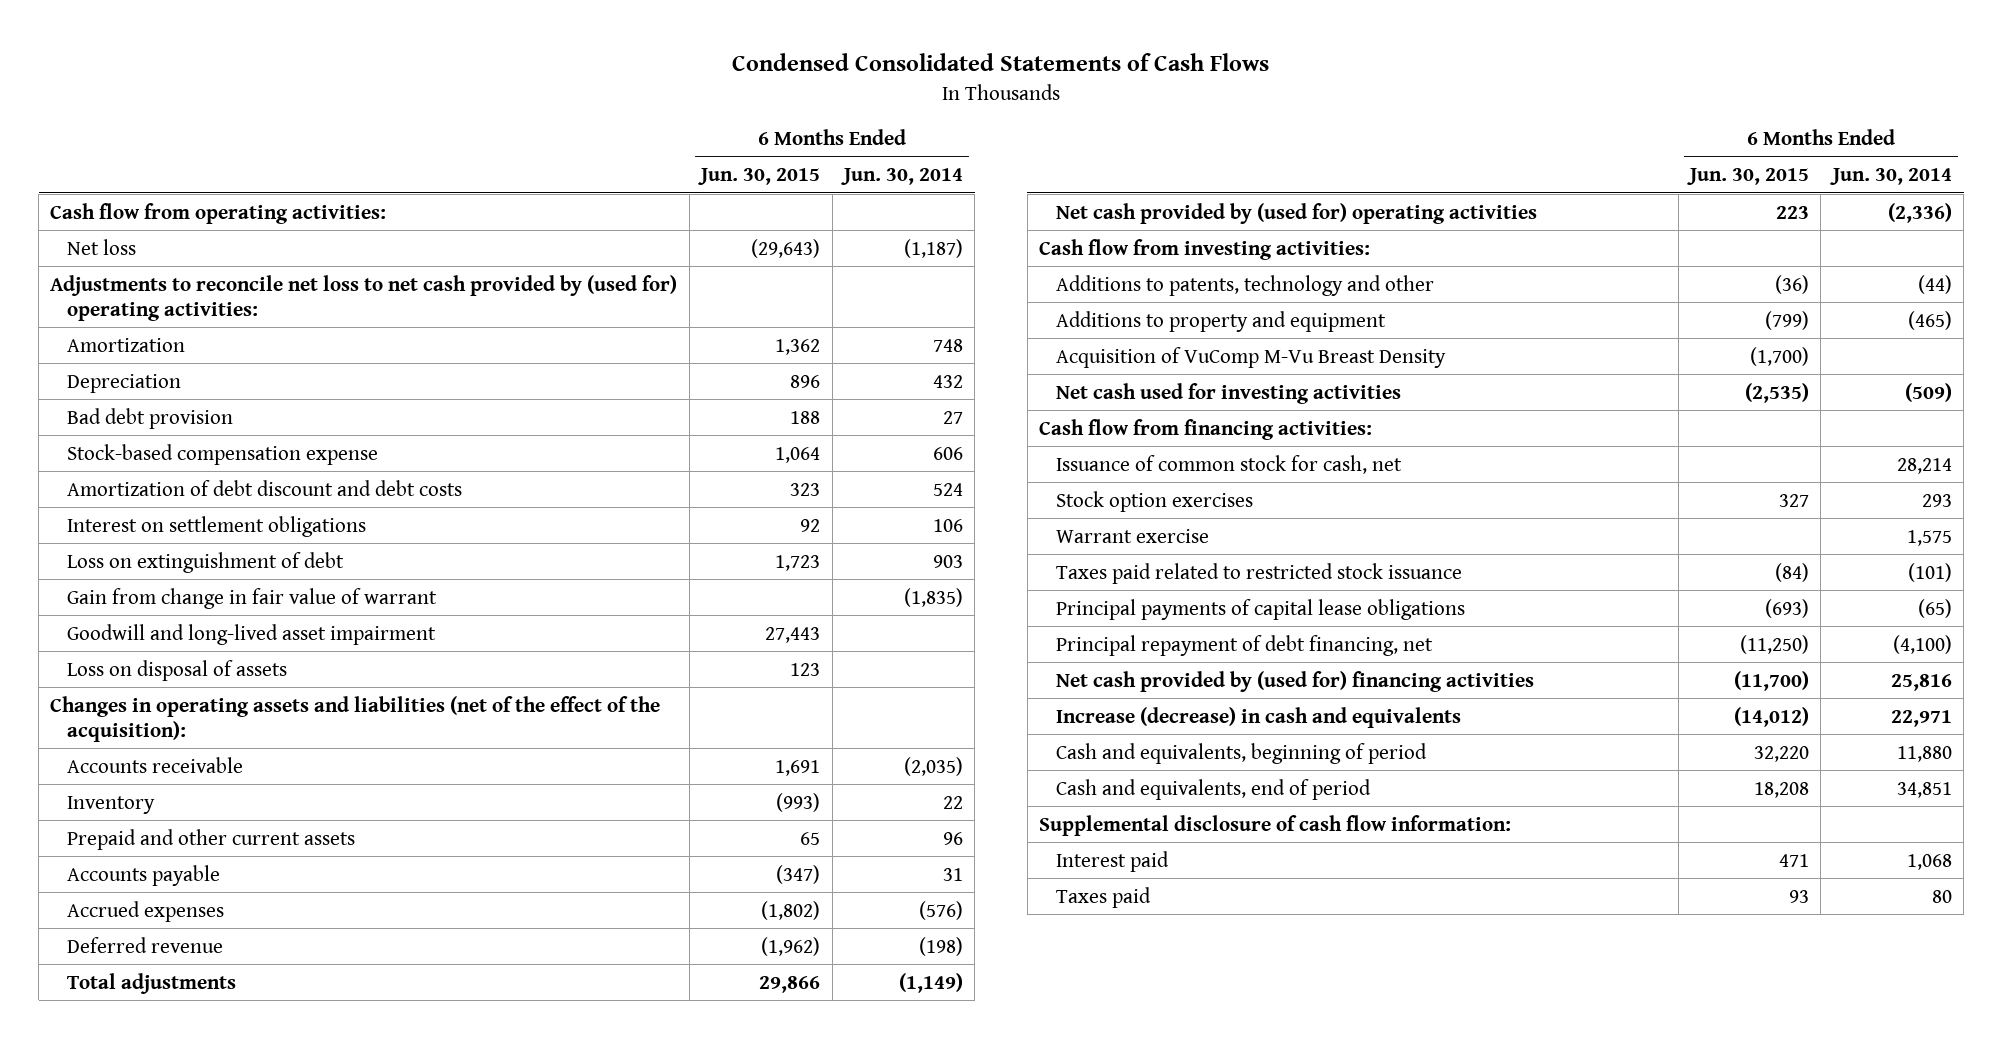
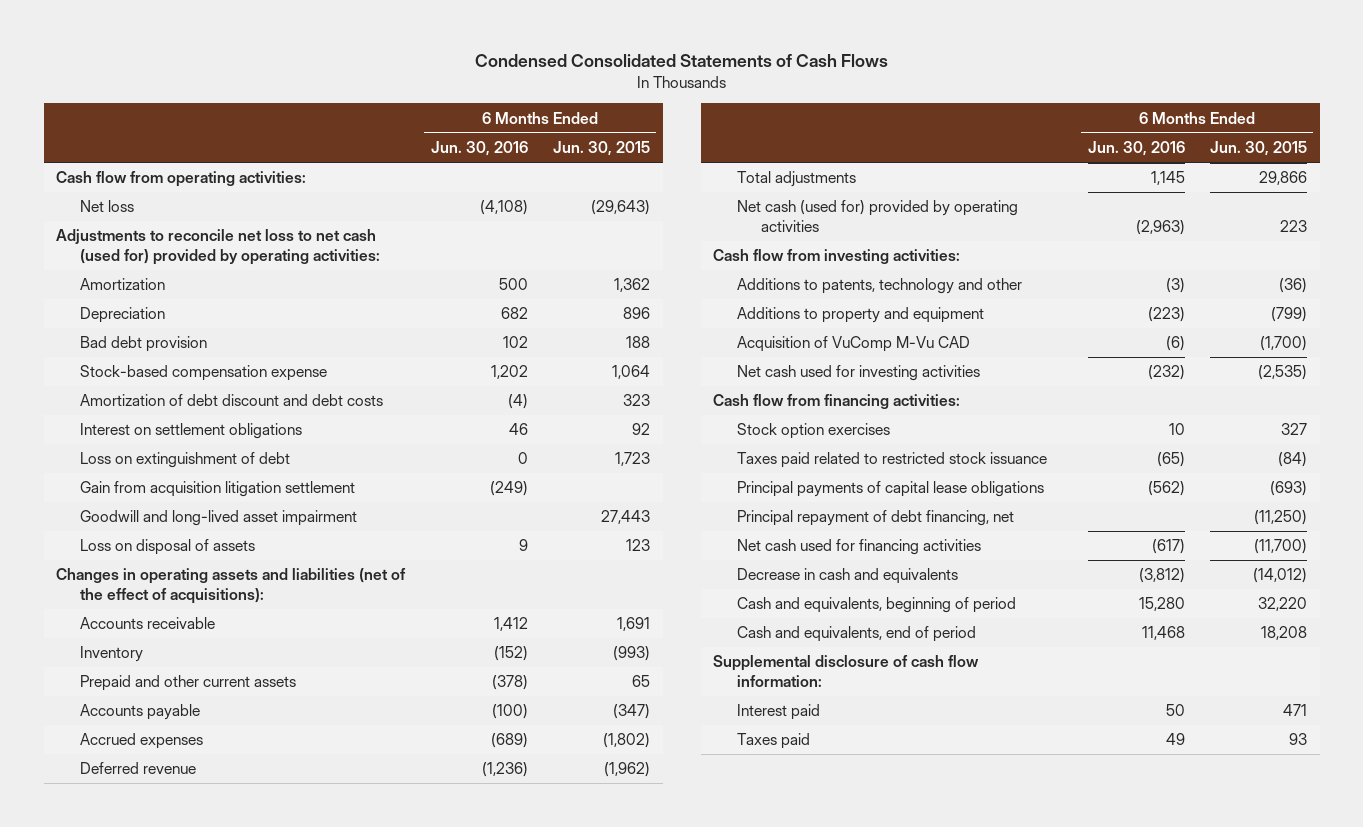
- | 6 Months Ended Jun. 30, 2015 | 6 Months Ended Jun. 30, 2014
+ | 6 Months Ended Jun. 30, 2016 | 6 Months Ended Jun. 30, 2015
- Adjustments to reconcile net loss to net cash provided by (used for) operating activities:
+ Adjustments to reconcile net loss to net cash (used for) provided by operating activities:
- Gain from change in fair value of warrant | | (1,835)
+ Gain from acquisition litigation settlement | (249) |
- Changes in operating assets and liabilities (net of the effect of the acquisition):
+ Changes in operating assets and liabilities (net of the effect of acquisitions):
- Net cash provided by (used for) operating activities | 223 | (2,336)
+ Net cash (used for) provided by operating activities | (2,963) | 223
- Acquisition of VuComp M-Vu Breast Density | (1,700) |
+ Acquisition of VuComp M-Vu CAD | (6) | (1,700)
- Issuance of common stock for cash, net | | 28,214
- Warrant exercise | | 1,575
- Net cash provided by (used for) financing activities | (11,700) | 25,816
- Increase (decrease) in cash and equivalents | (14,012) | 22,971
+ Net cash used for financing activities | (617) | (11,700)
+ Decrease in cash and equivalents | (3,812) | (14,012)

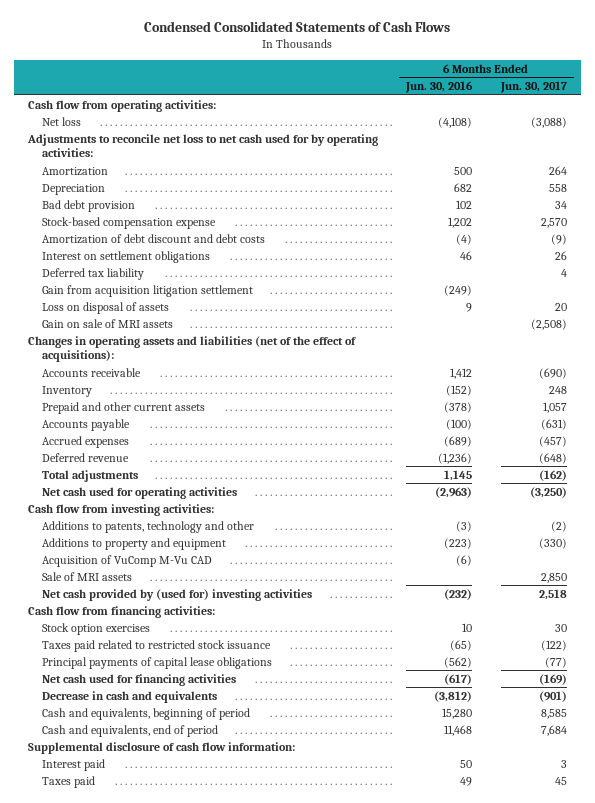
- | 6 Months Ended Jun. 30, 2016 | 6 Months Ended Jun. 30, 2015
+ | 6 Months Ended Jun. 30, 2016 | 6 Months Ended Jun. 30, 2017
- Adjustments to reconcile net loss to net cash (used for) provided by operating activities:
+ Adjustments to reconcile net loss to net cash used for by operating activities:
- Loss on extinguishment of debt | 0 | 1,723
+ Deferred tax liability | | 4
- Goodwill and long-lived asset impairment | | 27,443
+ Gain on sale of MRI assets | | (2,508)
- Net cash (used for) provided by operating activities | (2,963) | 223
+ Net cash used for operating activities | (2,963) | (3,250)
- Net cash used for investing activities | (232) | (2,535)
+ Sale of MRI assets | | 2,850
+ Net cash provided by (used for) investing activities | (232) | 2,518
- Principal repayment of debt financing, net | | (11,250)

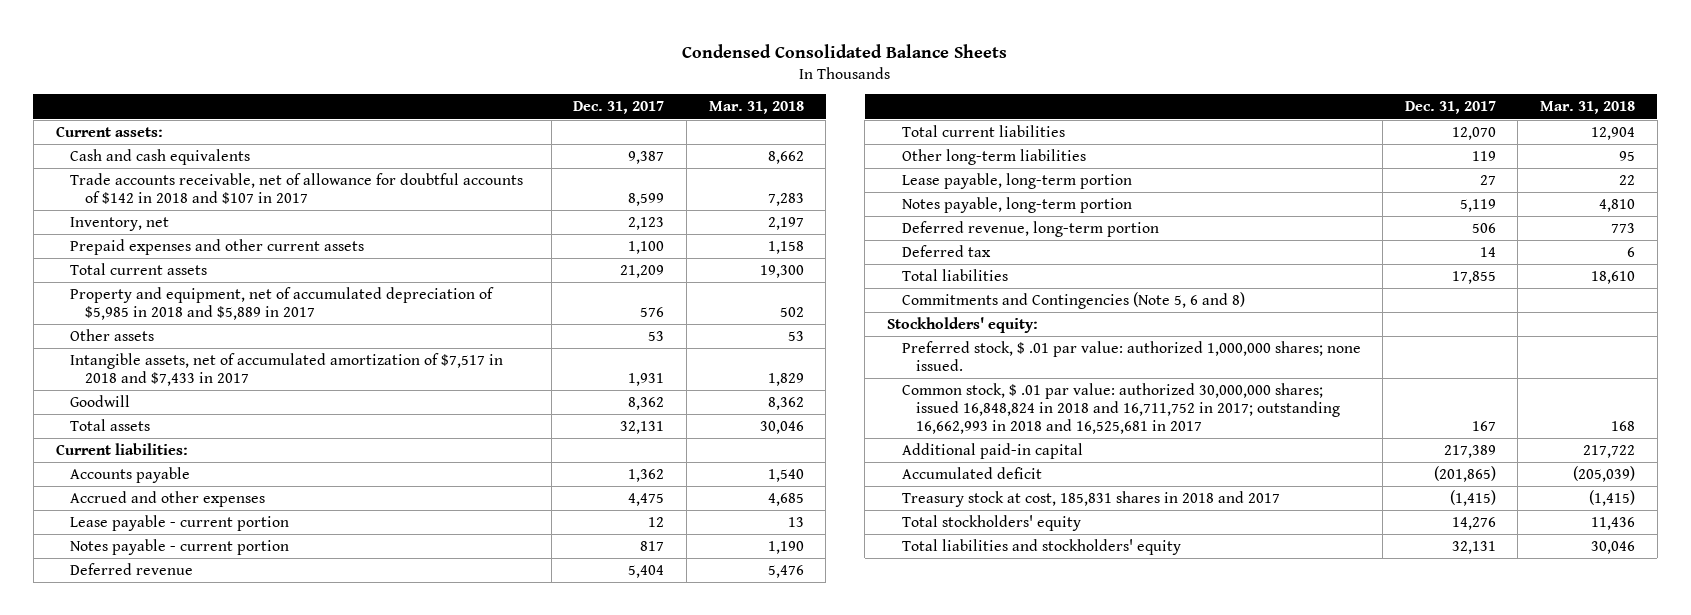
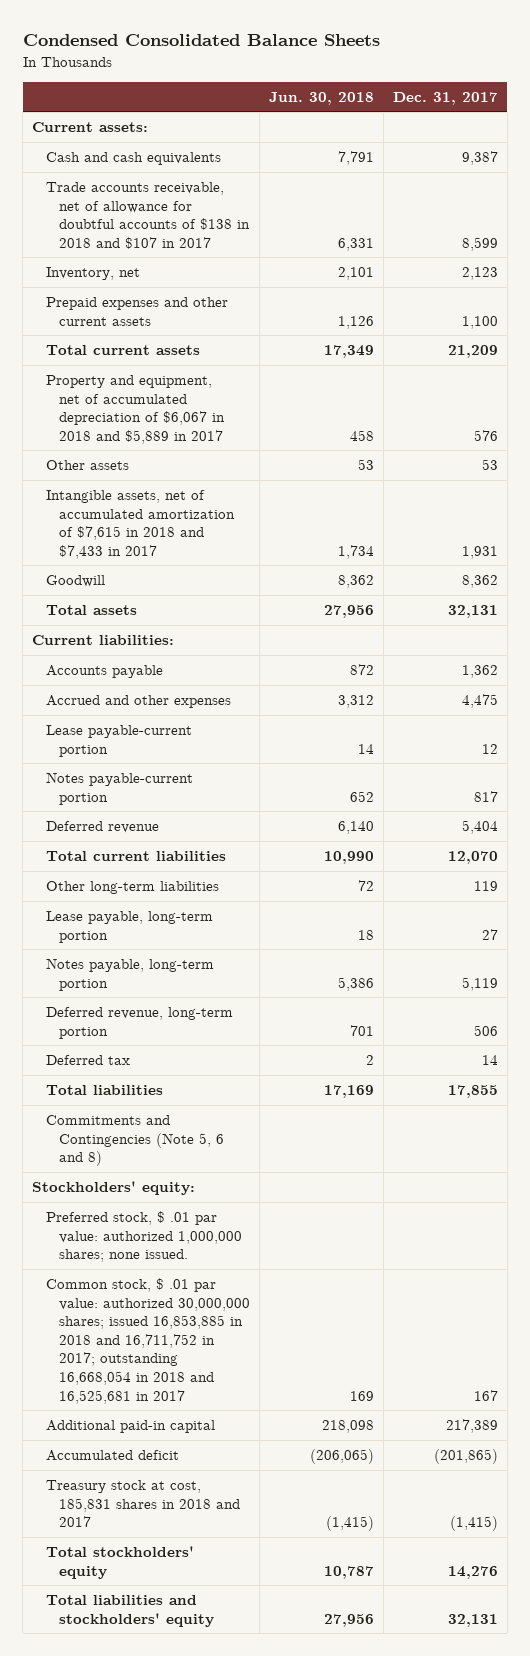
- | Dec. 31, 2017 | Mar. 31, 2018
+ | Jun. 30, 2018 | Dec. 31, 2017
- Trade accounts receivable, net of allowance for doubtful accounts of $142 in 2018 and $107 in 2017 | 8,599 | 7,283
+ Trade accounts receivable, net of allowance for doubtful accounts of $138 in 2018 and $107 in 2017 | 6,331 | 8,599
- Property and equipment, net of accumulated depreciation of $5,985 in 2018 and $5,889 in 2017 | 576 | 502
+ Property and equipment, net of accumulated depreciation of $6,067 in 2018 and $5,889 in 2017 | 458 | 576
- Intangible assets, net of accumulated amortization of $7,517 in 2018 and $7,433 in 2017 | 1,931 | 1,829
+ Intangible assets, net of accumulated amortization of $7,615 in 2018 and $7,433 in 2017 | 1,734 | 1,931
- Lease payable - current portion | 12 | 13
- Notes payable - current portion | 817 | 1,190
+ Lease payable-current portion | 14 | 12
+ Notes payable-current portion | 652 | 817
- Common stock, $ .01 par value: authorized 30,000,000 shares; issued 16,848,824 in 2018 and 16,711,752 in 2017; outstanding 16,662,993 in 2018 and 16,525,681 in 2017 | 167 | 168
+ Common stock, $ .01 par value: authorized 30,000,000 shares; issued 16,853,885 in 2018 and 16,711,752 in 2017; outstanding 16,668,054 in 2018 and 16,525,681 in 2017 | 169 | 167

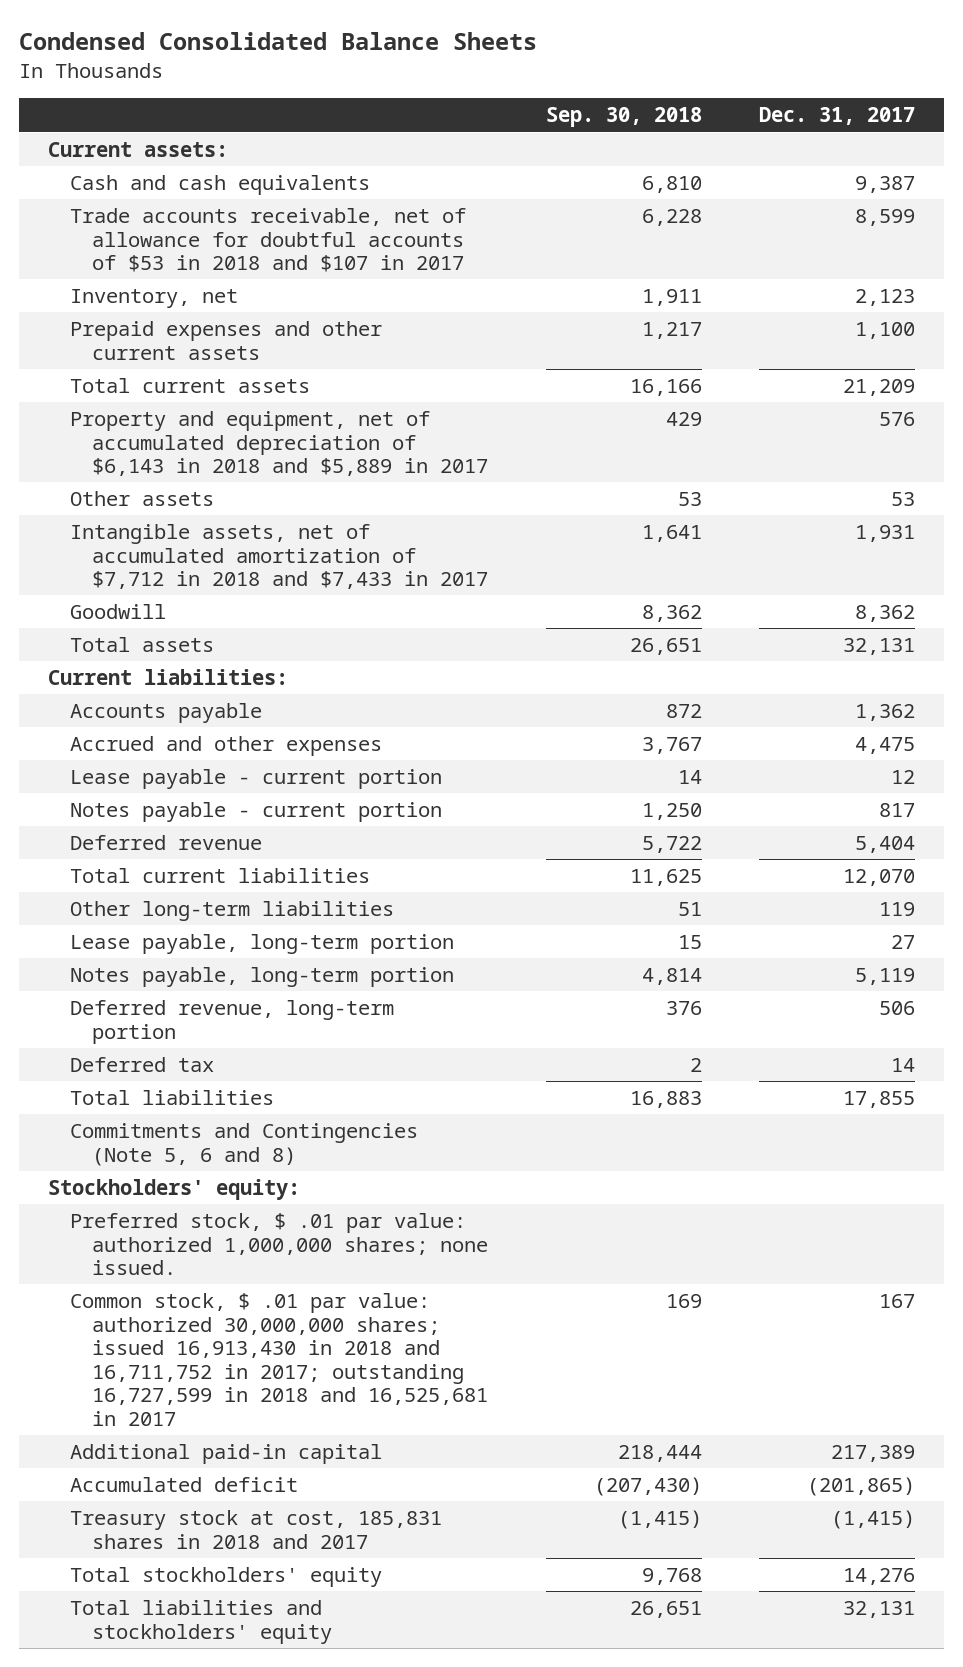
- | Jun. 30, 2018 | Dec. 31, 2017
+ | Sep. 30, 2018 | Dec. 31, 2017
- Trade accounts receivable, net of allowance for doubtful accounts of $138 in 2018 and $107 in 2017 | 6,331 | 8,599
+ Trade accounts receivable, net of allowance for doubtful accounts of $53 in 2018 and $107 in 2017 | 6,228 | 8,599
- Property and equipment, net of accumulated depreciation of $6,067 in 2018 and $5,889 in 2017 | 458 | 576
+ Property and equipment, net of accumulated depreciation of $6,143 in 2018 and $5,889 in 2017 | 429 | 576
- Intangible assets, net of accumulated amortization of $7,615 in 2018 and $7,433 in 2017 | 1,734 | 1,931
+ Intangible assets, net of accumulated amortization of $7,712 in 2018 and $7,433 in 2017 | 1,641 | 1,931
- Lease payable-current portion | 14 | 12
- Notes payable-current portion | 652 | 817
+ Lease payable - current portion | 14 | 12
+ Notes payable - current portion | 1,250 | 817
- Common stock, $ .01 par value: authorized 30,000,000 shares; issued 16,853,885 in 2018 and 16,711,752 in 2017; outstanding 16,668,054 in 2018 and 16,525,681 in 2017 | 169 | 167
+ Common stock, $ .01 par value: authorized 30,000,000 shares; issued 16,913,430 in 2018 and 16,711,752 in 2017; outstanding 16,727,599 in 2018 and 16,525,681 in 2017 | 169 | 167

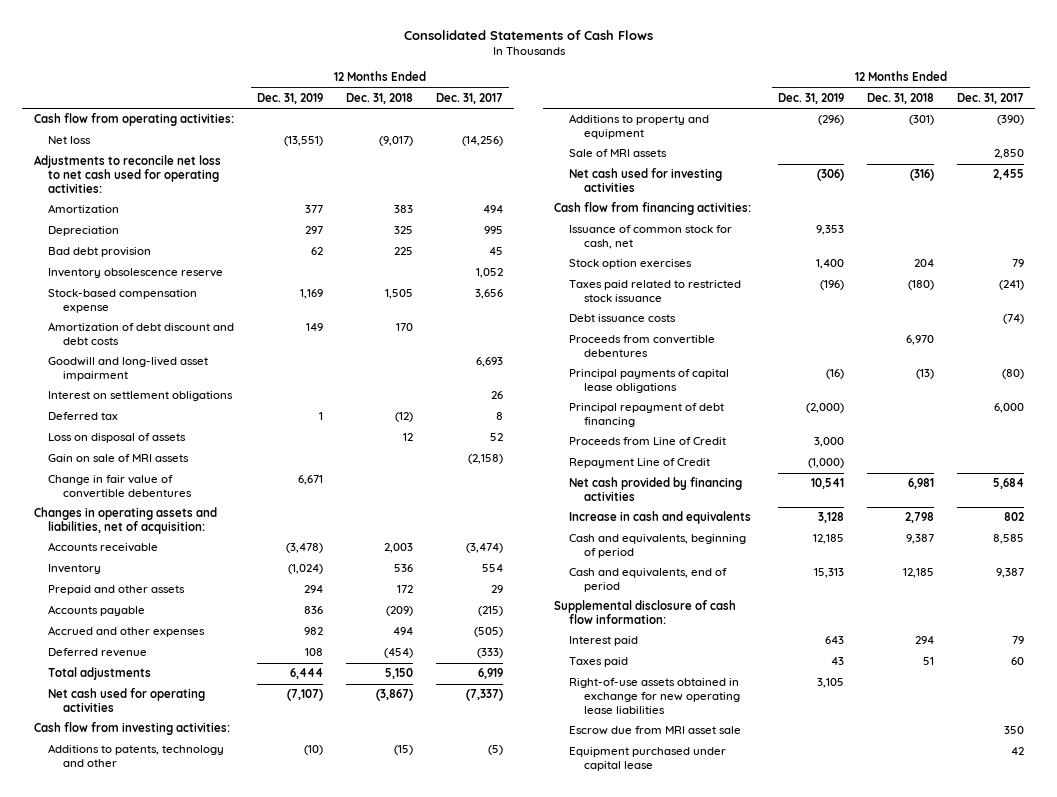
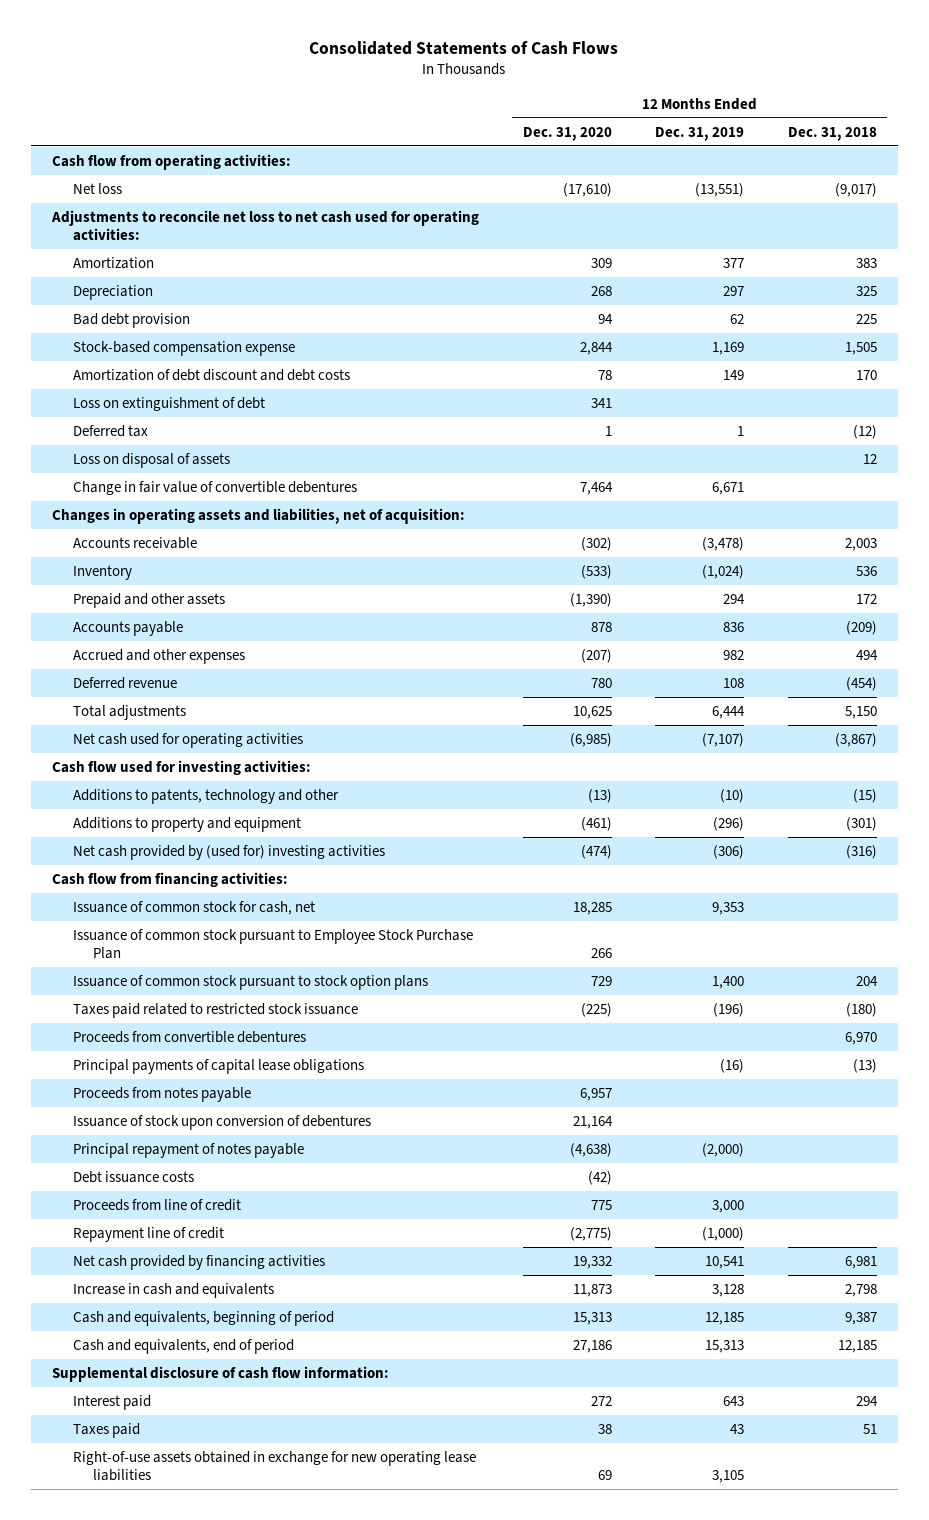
- | 12 Months Ended Dec. 31, 2019 | 12 Months Ended Dec. 31, 2018 | 12 Months Ended Dec. 31, 2017
+ | 12 Months Ended Dec. 31, 2020 | 12 Months Ended Dec. 31, 2019 | 12 Months Ended Dec. 31, 2018
- Inventory obsolescence reserve | | | 1,052
- Goodwill and long-lived asset impairment | | | 6,693
- Interest on settlement obligations | | | 26
+ Loss on extinguishment of debt | 341 | |
- Gain on sale of MRI assets | | | (2,158)
- Cash flow from investing activities:
+ Cash flow used for investing activities:
- Sale of MRI assets | | | 2,850
- Net cash used for investing activities | (306) | (316) | 2,455
+ Net cash provided by (used for) investing activities | (474) | (306) | (316)
- Stock option exercises | 1,400 | 204 | 79
+ Issuance of common stock pursuant to Employee Stock Purchase Plan | 266 | |
+ Issuance of common stock pursuant to stock option plans | 729 | 1,400 | 204
- Principal repayment of debt financing | (2,000) | | 6,000
- Proceeds from Line of Credit | 3,000 | |
- Repayment Line of Credit | (1,000) | |
+ Proceeds from notes payable | 6,957 | |
+ Issuance of stock upon conversion of debentures | 21,164 | |
+ Principal repayment of notes payable | (4,638) | (2,000) |
moved down: Debt issuance costs | (42) | |
+ Proceeds from line of credit | 775 | 3,000 |
+ Repayment line of credit | (2,775) | (1,000) |
- Escrow due from MRI asset sale | | | 350
- Equipment purchased under capital lease | | | 42

